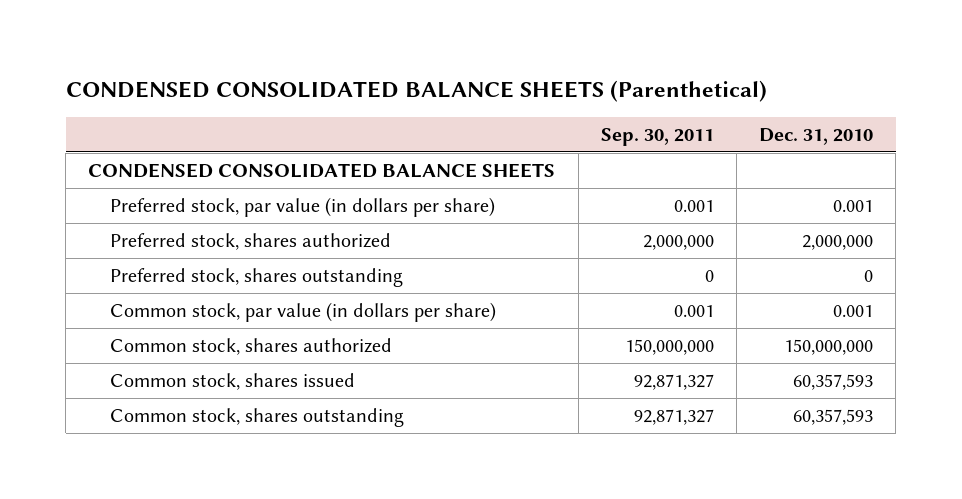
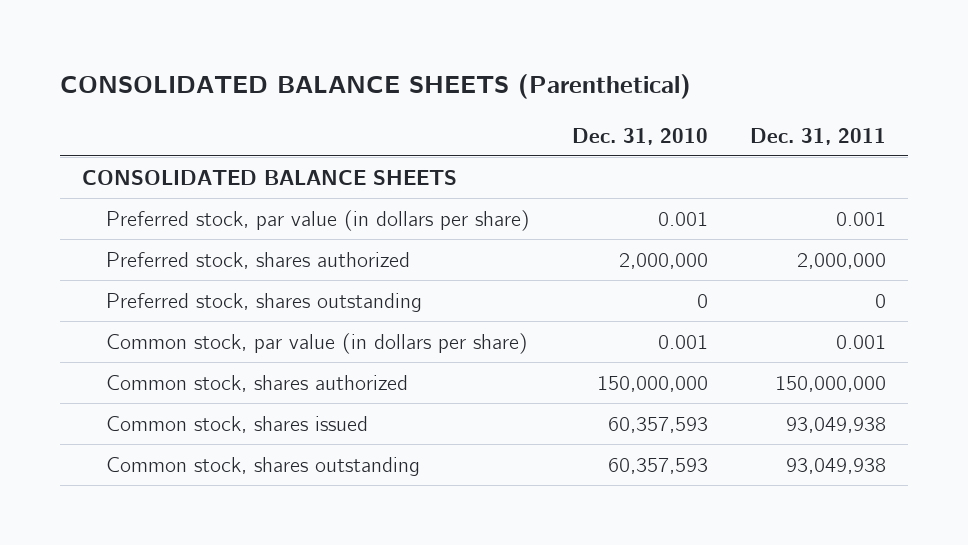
- CONDENSED CONSOLIDATED BALANCE SHEETS (Parenthetical)
+ CONSOLIDATED BALANCE SHEETS (Parenthetical)
- | Sep. 30, 2011 | Dec. 31, 2010
+ | Dec. 31, 2010 | Dec. 31, 2011
- CONDENSED CONSOLIDATED BALANCE SHEETS
+ CONSOLIDATED BALANCE SHEETS

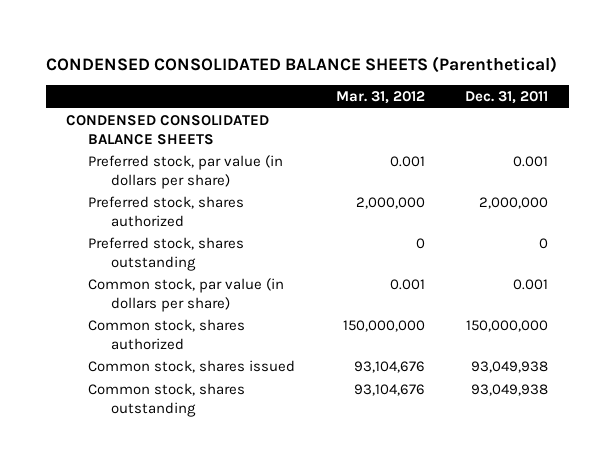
- CONSOLIDATED BALANCE SHEETS (Parenthetical)
+ CONDENSED CONSOLIDATED BALANCE SHEETS (Parenthetical)
- | Dec. 31, 2010 | Dec. 31, 2011
+ | Mar. 31, 2012 | Dec. 31, 2011
- CONSOLIDATED BALANCE SHEETS
+ CONDENSED CONSOLIDATED BALANCE SHEETS

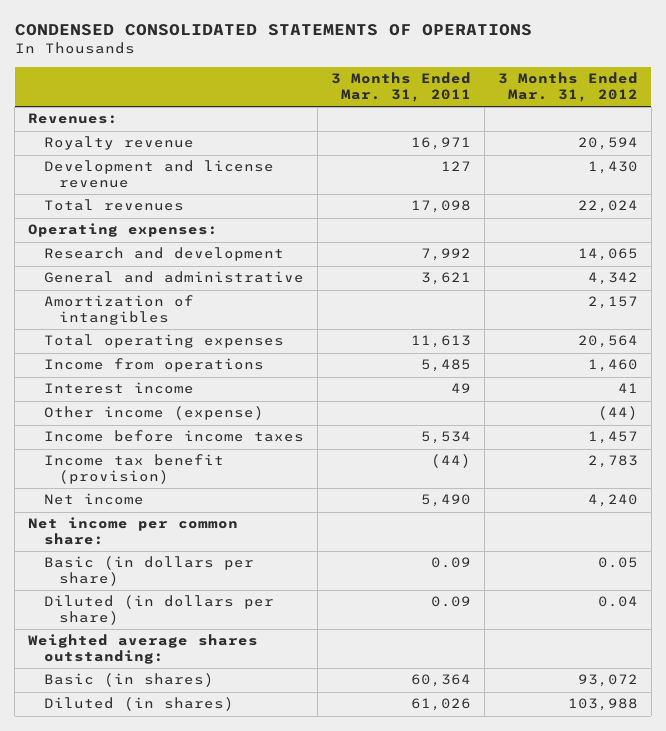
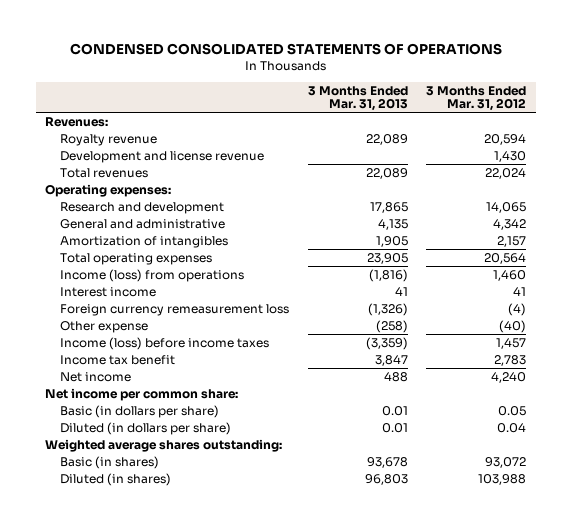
- | 3 Months Ended Mar. 31, 2011 | 3 Months Ended Mar. 31, 2012
+ | 3 Months Ended Mar. 31, 2013 | 3 Months Ended Mar. 31, 2012
- Income from operations | 5,485 | 1,460
+ Income (loss) from operations | (1,816) | 1,460
- Other income (expense) | | (44)
- Income before income taxes | 5,534 | 1,457
- Income tax benefit (provision) | (44) | 2,783
+ Foreign currency remeasurement loss | (1,326) | (4)
+ Other expense | (258) | (40)
+ Income (loss) before income taxes | (3,359) | 1,457
+ Income tax benefit | 3,847 | 2,783

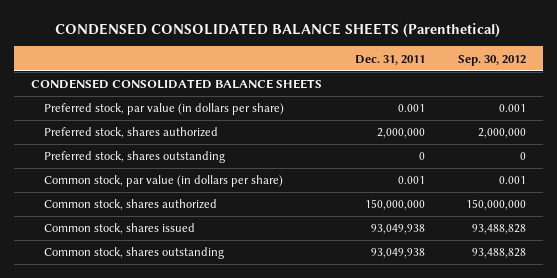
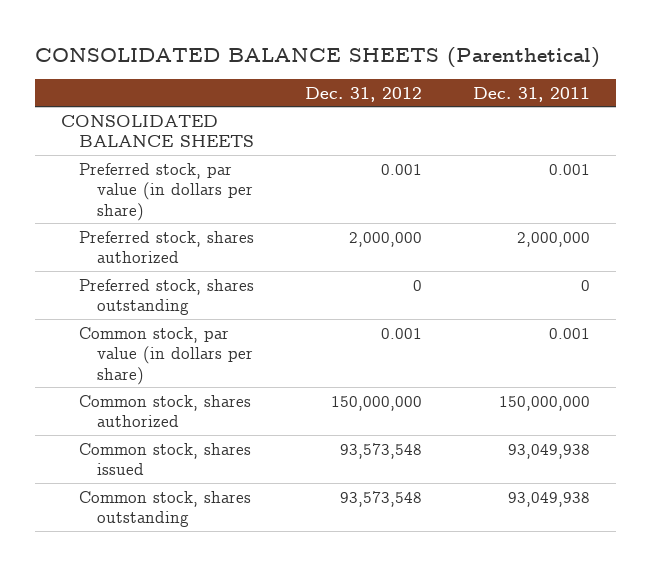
- CONDENSED CONSOLIDATED BALANCE SHEETS (Parenthetical)
+ CONSOLIDATED BALANCE SHEETS (Parenthetical)
- | Dec. 31, 2011 | Sep. 30, 2012
+ | Dec. 31, 2012 | Dec. 31, 2011
- CONDENSED CONSOLIDATED BALANCE SHEETS
+ CONSOLIDATED BALANCE SHEETS

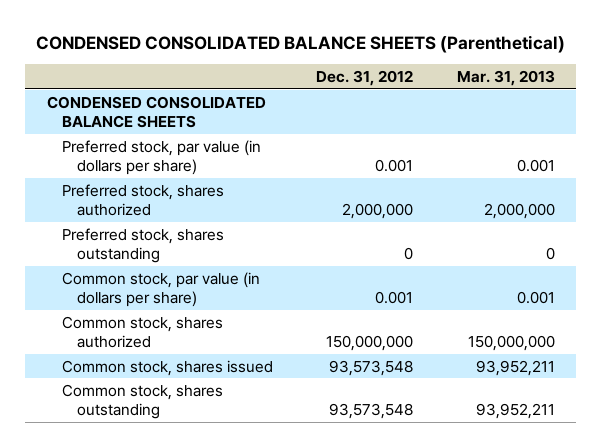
- CONSOLIDATED BALANCE SHEETS (Parenthetical)
+ CONDENSED CONSOLIDATED BALANCE SHEETS (Parenthetical)
- | Dec. 31, 2012 | Dec. 31, 2011
+ | Dec. 31, 2012 | Mar. 31, 2013
- CONSOLIDATED BALANCE SHEETS
+ CONDENSED CONSOLIDATED BALANCE SHEETS

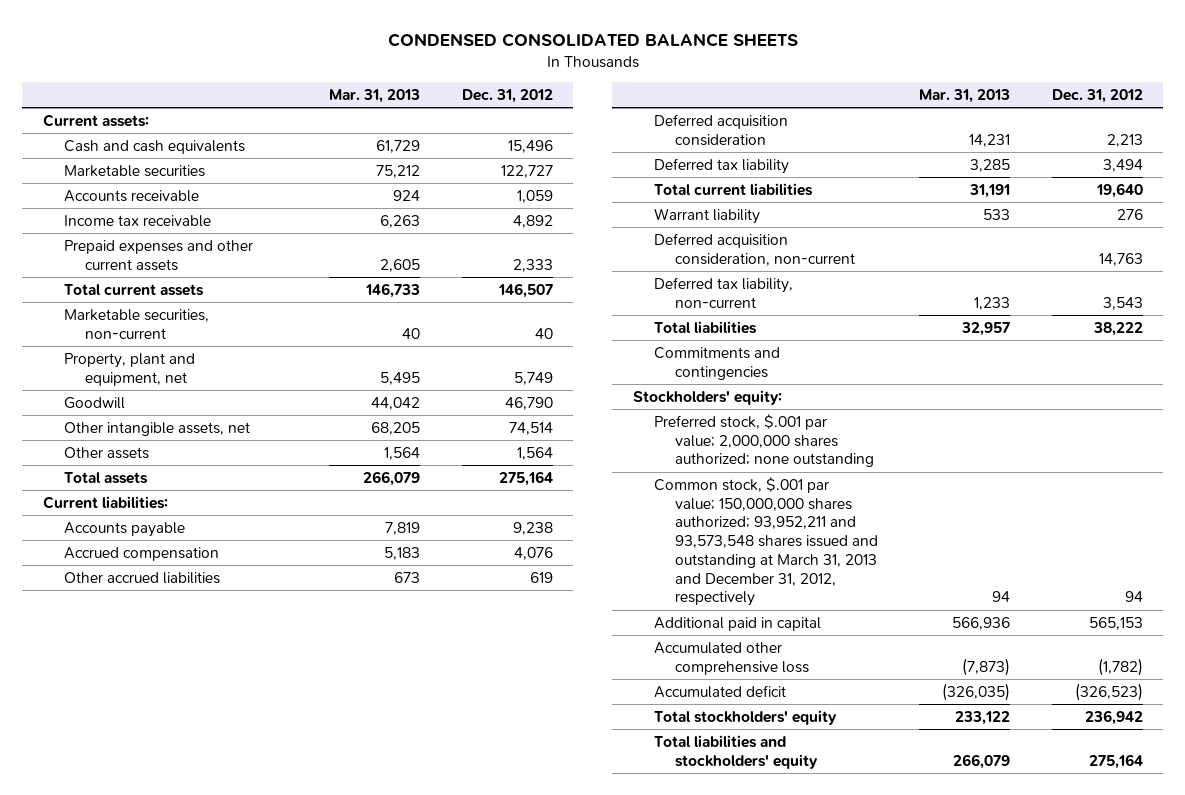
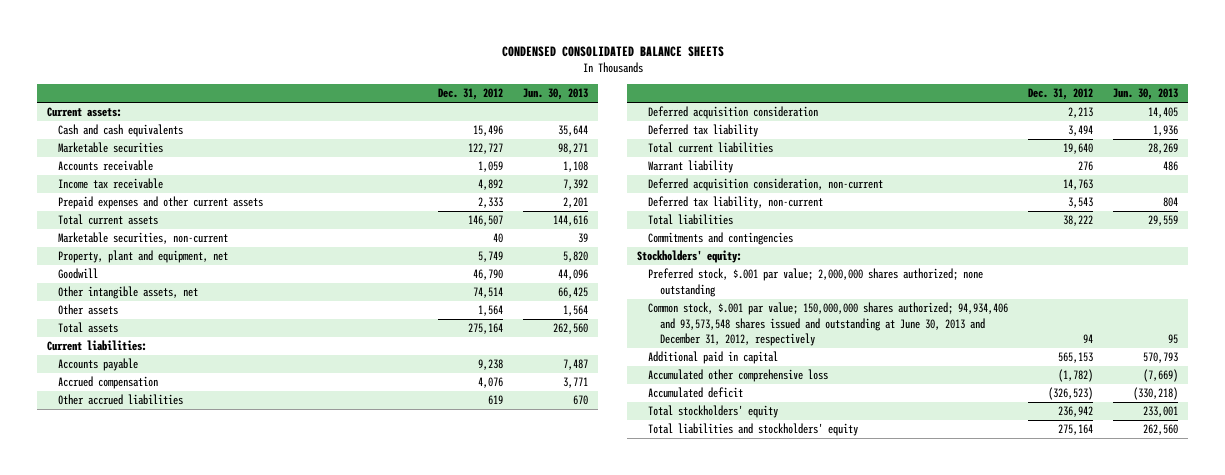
- | Mar. 31, 2013 | Dec. 31, 2012
+ | Dec. 31, 2012 | Jun. 30, 2013
- Common stock, $.001 par value; 150,000,000 shares authorized; 93,952,211 and 93,573,548 shares issued and outstanding at March 31, 2013 and December 31, 2012, respectively | 94 | 94
+ Common stock, $.001 par value; 150,000,000 shares authorized; 94,934,406 and 93,573,548 shares issued and outstanding at June 30, 2013 and December 31, 2012, respectively | 94 | 95

